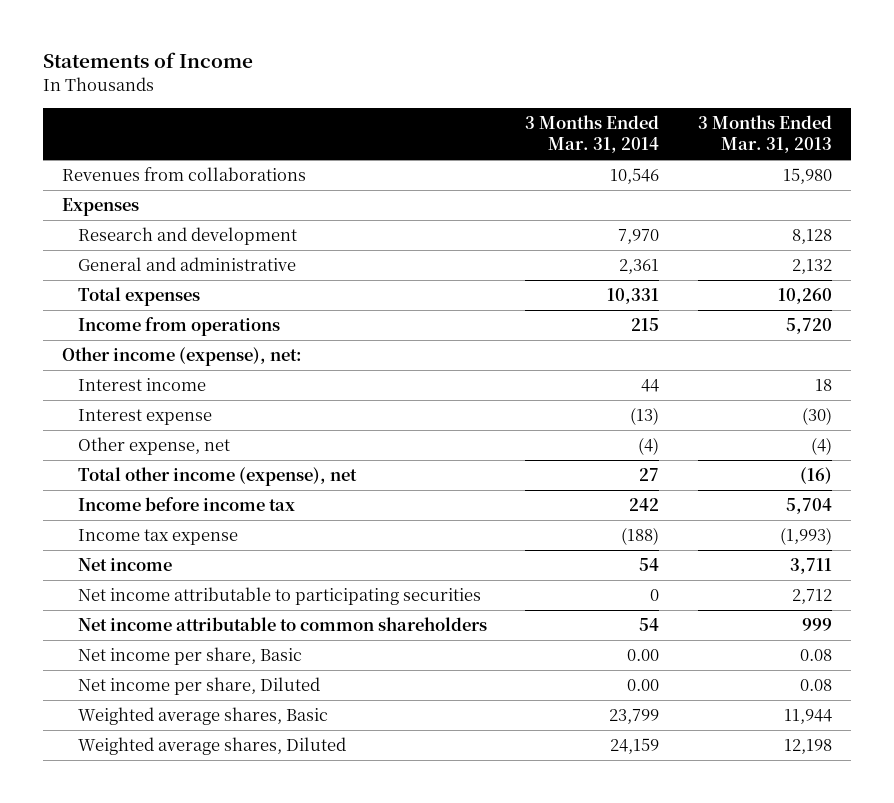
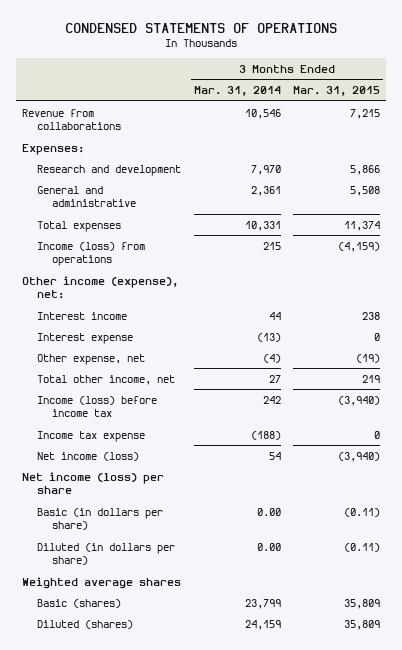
- Statements of Income
+ CONDENSED STATEMENTS OF OPERATIONS
- | 3 Months Ended Mar. 31, 2014 | 3 Months Ended Mar. 31, 2013
+ | 3 Months Ended Mar. 31, 2014 | 3 Months Ended Mar. 31, 2015
- Revenues from collaborations | 10,546 | 15,980
- Expenses
+ Revenue from collaborations | 10,546 | 7,215
+ Expenses:
- Income from operations | 215 | 5,720
+ Income (loss) from operations | 215 | (4,159)
- Total other income (expense), net | 27 | (16)
- Income before income tax | 242 | 5,704
+ Total other income, net | 27 | 219
+ Income (loss) before income tax | 242 | (3,940)
- Net income | 54 | 3,711
- Net income attributable to participating securities | 0 | 2,712
- Net income attributable to common shareholders | 54 | 999
- Net income per share, Basic | 0.00 | 0.08
- Net income per share, Diluted | 0.00 | 0.08
- Weighted average shares, Basic | 23,799 | 11,944
- Weighted average shares, Diluted | 24,159 | 12,198
+ Net income (loss) | 54 | (3,940)
+ Net income (loss) per share
+ Basic (in dollars per share) | 0.00 | (0.11)
+ Diluted (in dollars per share) | 0.00 | (0.11)
+ Weighted average shares
+ Basic (shares) | 23,799 | 35,809
+ Diluted (shares) | 24,159 | 35,809

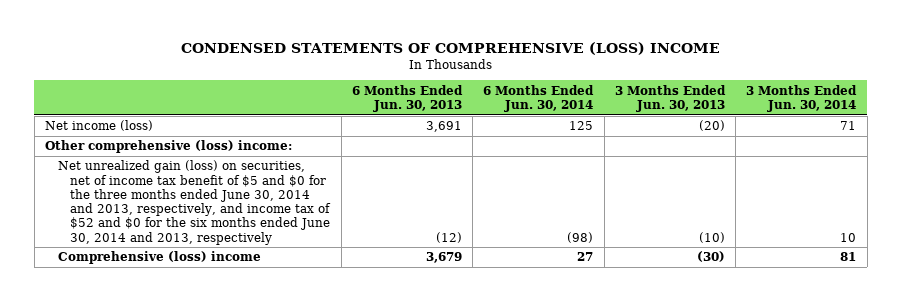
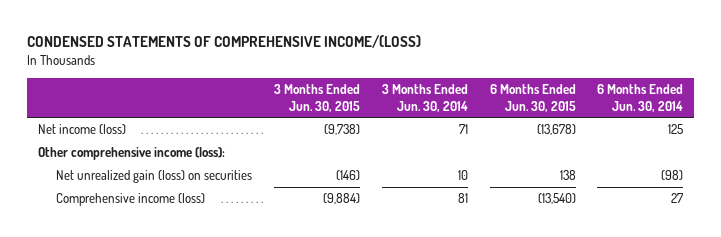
- CONDENSED STATEMENTS OF COMPREHENSIVE (LOSS) INCOME
+ CONDENSED STATEMENTS OF COMPREHENSIVE INCOME/(LOSS)
- | 6 Months Ended Jun. 30, 2013 | 6 Months Ended Jun. 30, 2014 | 3 Months Ended Jun. 30, 2013 | 3 Months Ended Jun. 30, 2014
+ | 3 Months Ended Jun. 30, 2015 | 3 Months Ended Jun. 30, 2014 | 6 Months Ended Jun. 30, 2015 | 6 Months Ended Jun. 30, 2014
- Other comprehensive (loss) income:
- Net unrealized gain (loss) on securities, net of income tax benefit of $5 and $0 for the three months ended June 30, 2014 and 2013, respectively, and income tax of $52 and $0 for the six months ended June 30, 2014 and 2013, respectively | (12) | (98) | (10) | 10
- Comprehensive (loss) income | 3,679 | 27 | (30) | 81
+ Other comprehensive income (loss):
+ Net unrealized gain (loss) on securities | (146) | 10 | 138 | (98)
+ Comprehensive income (loss) | (9,884) | 81 | (13,540) | 27

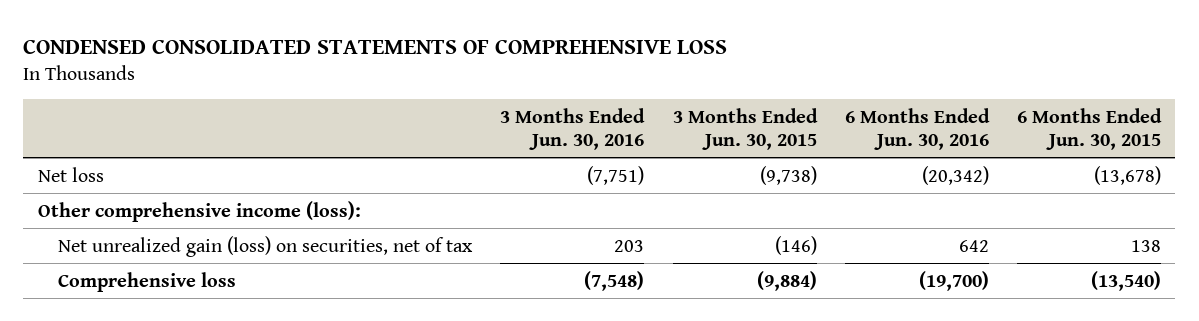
- CONDENSED STATEMENTS OF COMPREHENSIVE INCOME/(LOSS)
+ CONDENSED CONSOLIDATED STATEMENTS OF COMPREHENSIVE LOSS
- | 3 Months Ended Jun. 30, 2015 | 3 Months Ended Jun. 30, 2014 | 6 Months Ended Jun. 30, 2015 | 6 Months Ended Jun. 30, 2014
+ | 3 Months Ended Jun. 30, 2016 | 3 Months Ended Jun. 30, 2015 | 6 Months Ended Jun. 30, 2016 | 6 Months Ended Jun. 30, 2015
- Net income (loss) | (9,738) | 71 | (13,678) | 125
+ Net loss | (7,751) | (9,738) | (20,342) | (13,678)
- Net unrealized gain (loss) on securities | (146) | 10 | 138 | (98)
- Comprehensive income (loss) | (9,884) | 81 | (13,540) | 27
+ Net unrealized gain (loss) on securities, net of tax | 203 | (146) | 642 | 138
+ Comprehensive loss | (7,548) | (9,884) | (19,700) | (13,540)

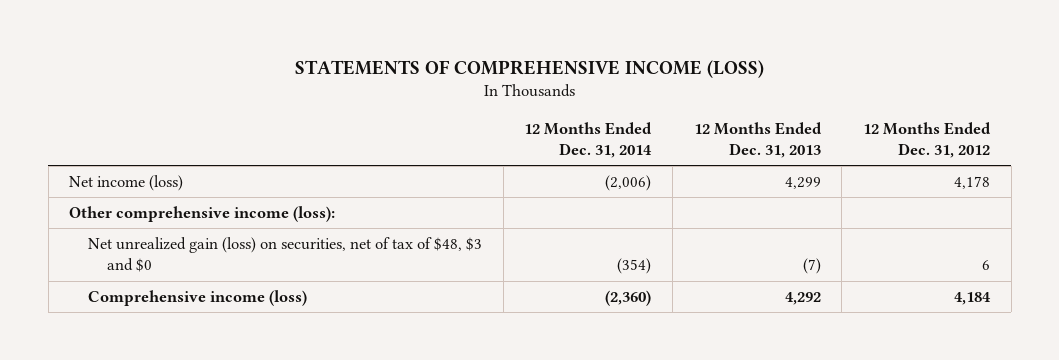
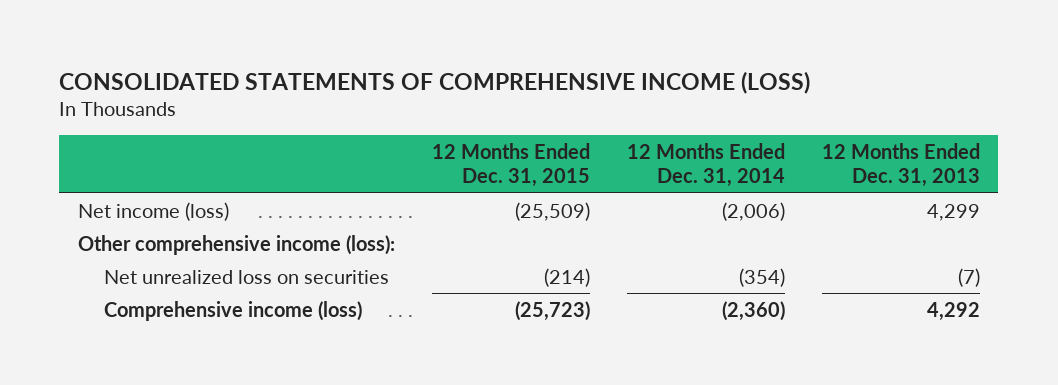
- STATEMENTS OF COMPREHENSIVE INCOME (LOSS)
+ CONSOLIDATED STATEMENTS OF COMPREHENSIVE INCOME (LOSS)
- | 12 Months Ended Dec. 31, 2014 | 12 Months Ended Dec. 31, 2013 | 12 Months Ended Dec. 31, 2012
+ | 12 Months Ended Dec. 31, 2015 | 12 Months Ended Dec. 31, 2014 | 12 Months Ended Dec. 31, 2013
- Net unrealized gain (loss) on securities, net of tax of $48, $3 and $0 | (354) | (7) | 6
+ Net unrealized loss on securities | (214) | (354) | (7)

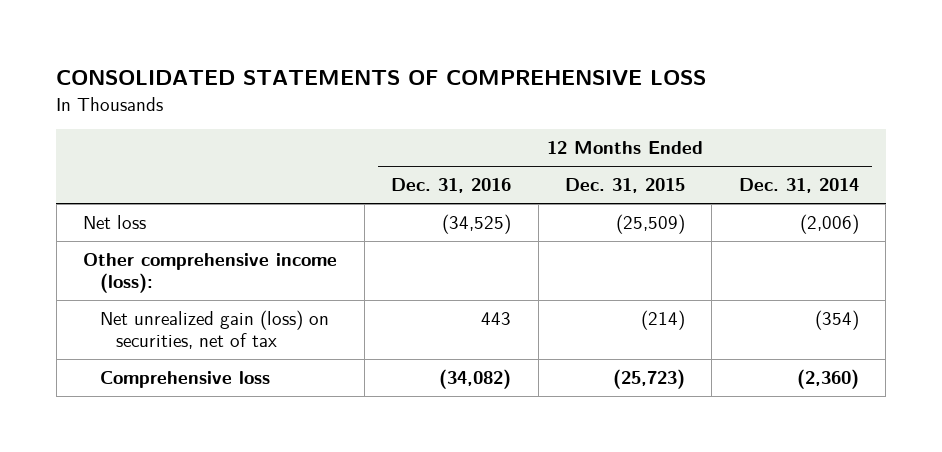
- CONSOLIDATED STATEMENTS OF COMPREHENSIVE INCOME (LOSS)
+ CONSOLIDATED STATEMENTS OF COMPREHENSIVE LOSS
- | 12 Months Ended Dec. 31, 2015 | 12 Months Ended Dec. 31, 2014 | 12 Months Ended Dec. 31, 2013
+ | 12 Months Ended Dec. 31, 2016 | 12 Months Ended Dec. 31, 2015 | 12 Months Ended Dec. 31, 2014
- Net income (loss) | (25,509) | (2,006) | 4,299
+ Net loss | (34,525) | (25,509) | (2,006)
- Net unrealized loss on securities | (214) | (354) | (7)
- Comprehensive income (loss) | (25,723) | (2,360) | 4,292
+ Net unrealized gain (loss) on securities, net of tax | 443 | (214) | (354)
+ Comprehensive loss | (34,082) | (25,723) | (2,360)

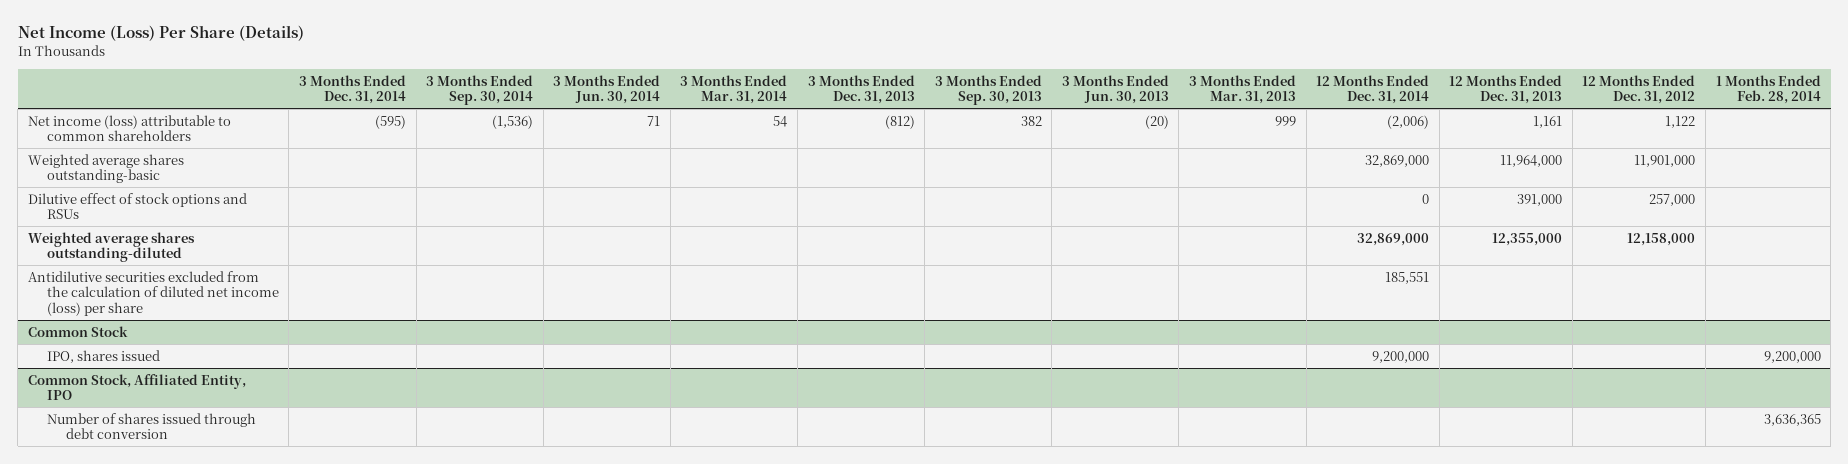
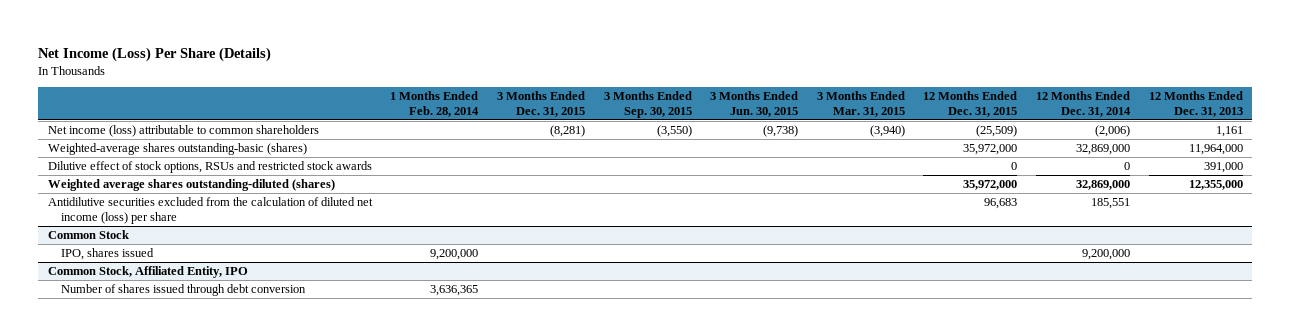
- | 3 Months Ended Dec. 31, 2014 | 3 Months Ended Sep. 30, 2014 | 3 Months Ended Jun. 30, 2014 | 3 Months Ended Mar. 31, 2014 | 3 Months Ended Dec. 31, 2013 | 3 Months Ended Sep. 30, 2013 | 3 Months Ended Jun. 30, 2013 | 3 Months Ended Mar. 31, 2013 | 12 Months Ended Dec. 31, 2014 | 12 Months Ended Dec. 31, 2013 | 12 Months Ended Dec. 31, 2012 | 1 Months Ended Feb. 28, 2014
+ | 1 Months Ended Feb. 28, 2014 | 3 Months Ended Dec. 31, 2015 | 3 Months Ended Sep. 30, 2015 | 3 Months Ended Jun. 30, 2015 | 3 Months Ended Mar. 31, 2015 | 12 Months Ended Dec. 31, 2015 | 12 Months Ended Dec. 31, 2014 | 12 Months Ended Dec. 31, 2013
- Weighted average shares outstanding-basic | | | | | | | | | 32,869,000 | 11,964,000 | 11,901,000 |
- Dilutive effect of stock options and RSUs | | | | | | | | | 0 | 391,000 | 257,000 |
- Weighted average shares outstanding-diluted | | | | | | | | | 32,869,000 | 12,355,000 | 12,158,000 |
+ Weighted-average shares outstanding-basic (shares) | | | | | | 35,972,000 | 32,869,000 | 11,964,000
+ Dilutive effect of stock options, RSUs and restricted stock awards | | | | | | 0 | 0 | 391,000
+ Weighted average shares outstanding-diluted (shares) | | | | | | 35,972,000 | 32,869,000 | 12,355,000

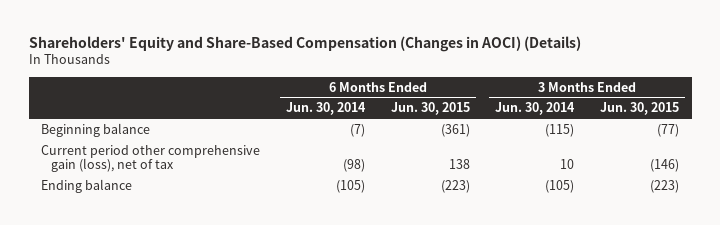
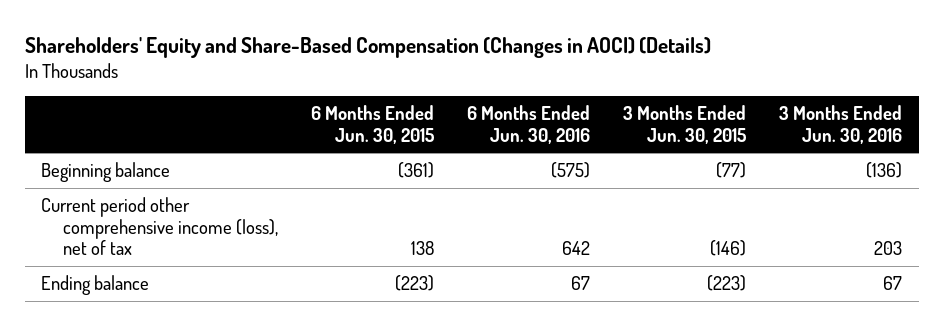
- | 6 Months Ended Jun. 30, 2014 | 6 Months Ended Jun. 30, 2015 | 3 Months Ended Jun. 30, 2014 | 3 Months Ended Jun. 30, 2015
+ | 6 Months Ended Jun. 30, 2015 | 6 Months Ended Jun. 30, 2016 | 3 Months Ended Jun. 30, 2015 | 3 Months Ended Jun. 30, 2016
- Current period other comprehensive gain (loss), net of tax | (98) | 138 | 10 | (146)
+ Current period other comprehensive income (loss), net of tax | 138 | 642 | (146) | 203

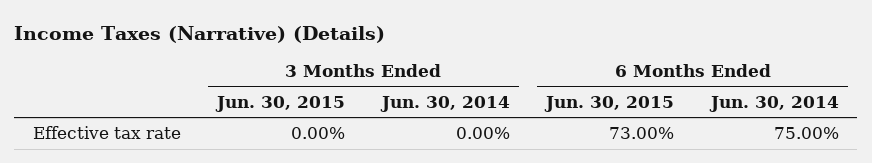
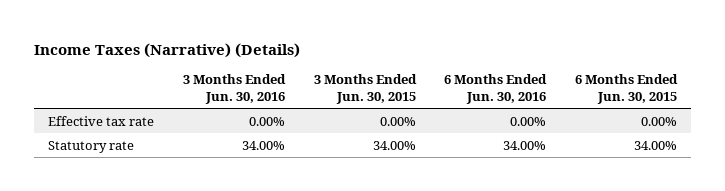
- | 3 Months Ended Jun. 30, 2015 | 3 Months Ended Jun. 30, 2014 | 6 Months Ended Jun. 30, 2015 | 6 Months Ended Jun. 30, 2014
+ | 3 Months Ended Jun. 30, 2016 | 3 Months Ended Jun. 30, 2015 | 6 Months Ended Jun. 30, 2016 | 6 Months Ended Jun. 30, 2015
- Effective tax rate | 0.00% | 0.00% | 73.00% | 75.00%
+ Effective tax rate | 0.00% | 0.00% | 0.00% | 0.00%
+ Statutory rate | 34.00% | 34.00% | 34.00% | 34.00%

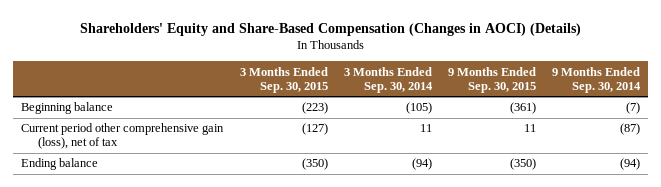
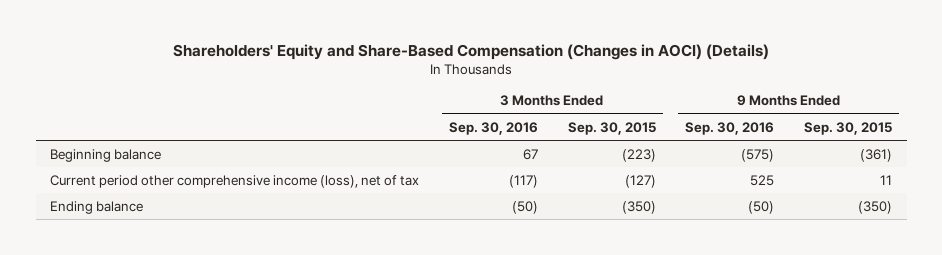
- | 3 Months Ended Sep. 30, 2015 | 3 Months Ended Sep. 30, 2014 | 9 Months Ended Sep. 30, 2015 | 9 Months Ended Sep. 30, 2014
+ | 3 Months Ended Sep. 30, 2016 | 3 Months Ended Sep. 30, 2015 | 9 Months Ended Sep. 30, 2016 | 9 Months Ended Sep. 30, 2015
- Current period other comprehensive gain (loss), net of tax | (127) | 11 | 11 | (87)
+ Current period other comprehensive income (loss), net of tax | (117) | (127) | 525 | 11

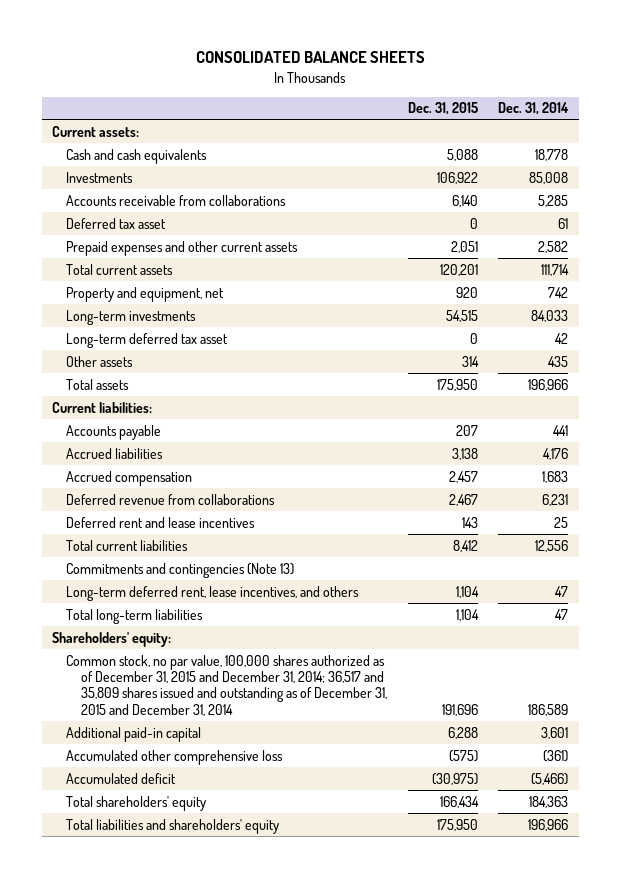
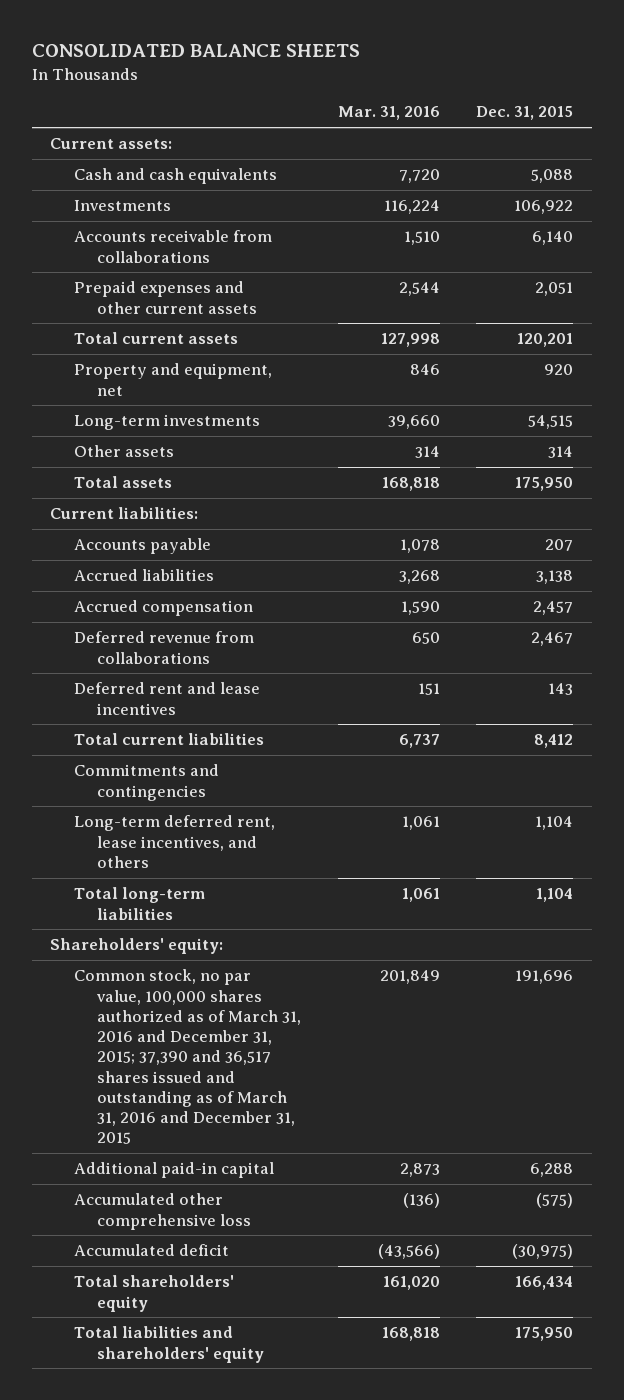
- | Dec. 31, 2015 | Dec. 31, 2014
+ | Mar. 31, 2016 | Dec. 31, 2015
- Deferred tax asset | 0 | 61
- Long-term deferred tax asset | 0 | 42
- Commitments and contingencies (Note 13)
+ Commitments and contingencies
- Common stock, no par value, 100,000 shares authorized as of December 31, 2015 and December 31, 2014; 36,517 and 35,809 shares issued and outstanding as of December 31, 2015 and December 31, 2014 | 191,696 | 186,589
+ Common stock, no par value, 100,000 shares authorized as of March 31, 2016 and December 31, 2015; 37,390 and 36,517 shares issued and outstanding as of March 31, 2016 and December 31, 2015 | 201,849 | 191,696

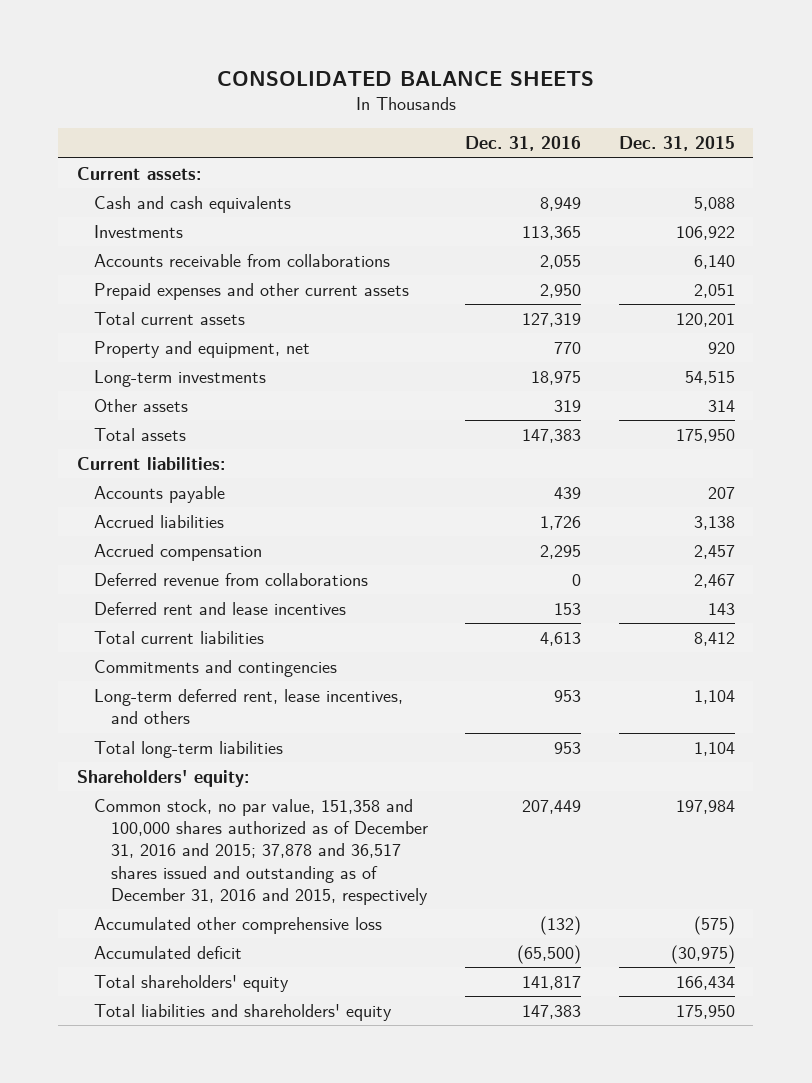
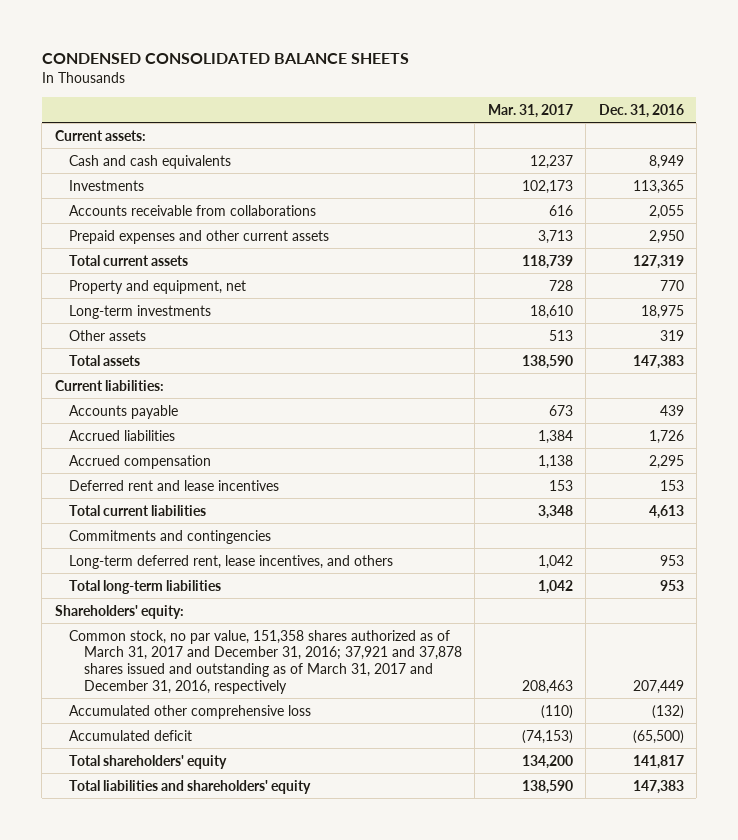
- CONSOLIDATED BALANCE SHEETS
+ CONDENSED CONSOLIDATED BALANCE SHEETS
- | Dec. 31, 2016 | Dec. 31, 2015
+ | Mar. 31, 2017 | Dec. 31, 2016
- Deferred revenue from collaborations | 0 | 2,467
- Common stock, no par value, 151,358 and 100,000 shares authorized as of December 31, 2016 and 2015; 37,878 and 36,517 shares issued and outstanding as of December 31, 2016 and 2015, respectively | 207,449 | 197,984
+ Common stock, no par value, 151,358 shares authorized as of March 31, 2017 and December 31, 2016; 37,921 and 37,878 shares issued and outstanding as of March 31, 2017 and December 31, 2016, respectively | 208,463 | 207,449

